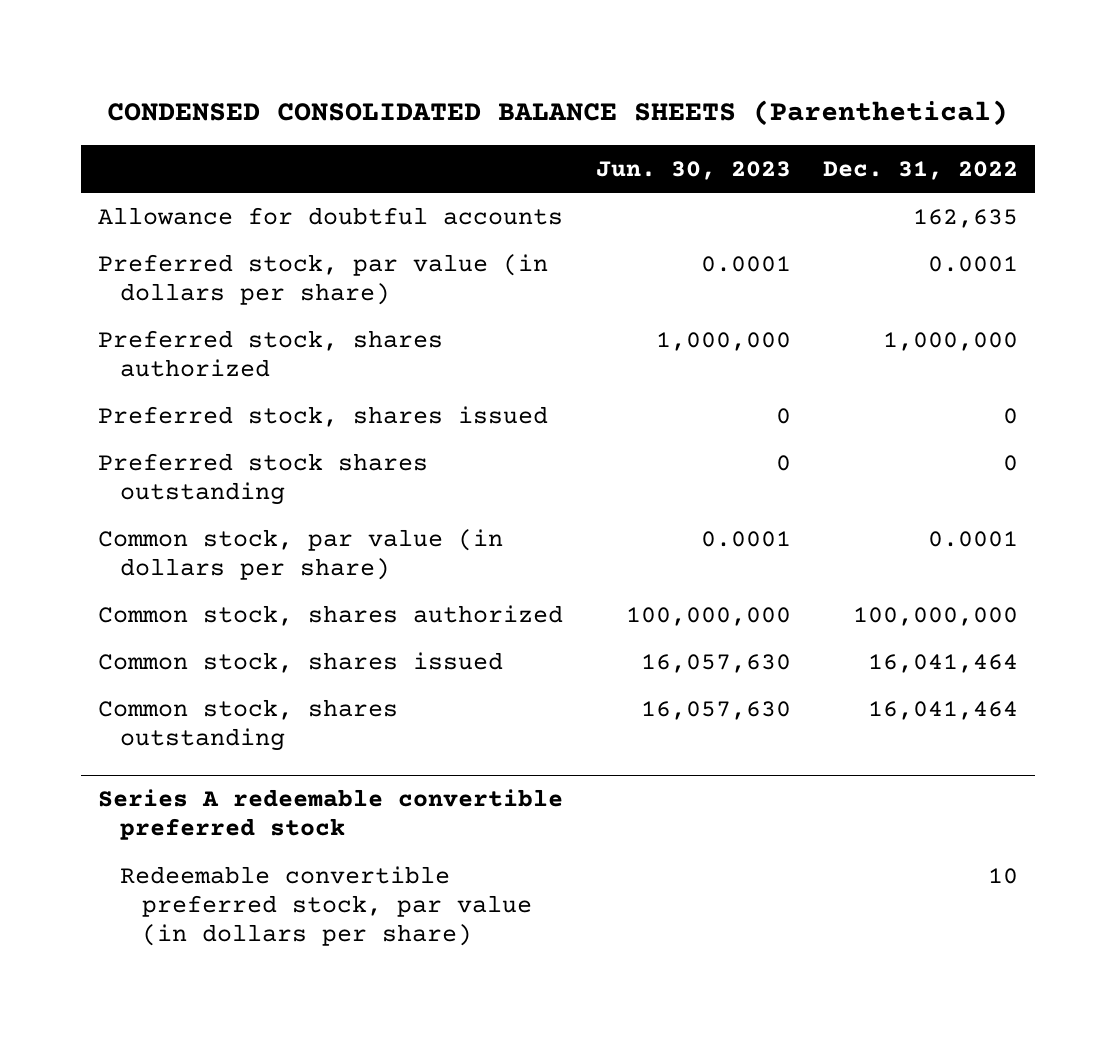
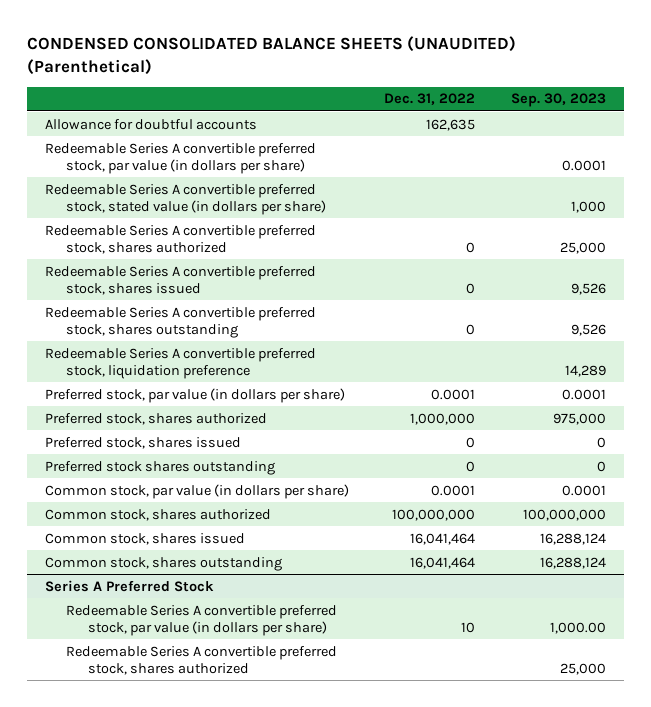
- CONDENSED CONSOLIDATED BALANCE SHEETS (Parenthetical)
+ CONDENSED CONSOLIDATED BALANCE SHEETS (UNAUDITED) (Parenthetical)
- | Jun. 30, 2023 | Dec. 31, 2022
+ | Dec. 31, 2022 | Sep. 30, 2023
+ Redeemable Series A convertible preferred stock, par value (in dollars per share) | | 0.0001
+ Redeemable Series A convertible preferred stock, stated value (in dollars per share) | | 1,000
+ Redeemable Series A convertible preferred stock, shares authorized | 0 | 25,000
+ Redeemable Series A convertible preferred stock, shares issued | 0 | 9,526
+ Redeemable Series A convertible preferred stock, shares outstanding | 0 | 9,526
+ Redeemable Series A convertible preferred stock, liquidation preference | | 14,289
- Series A redeemable convertible preferred stock
- Redeemable convertible preferred stock, par value (in dollars per share) | | 10
+ Series A Preferred Stock
+ Redeemable Series A convertible preferred stock, par value (in dollars per share) | 10 | 1,000.00
+ Redeemable Series A convertible preferred stock, shares authorized | | 25,000

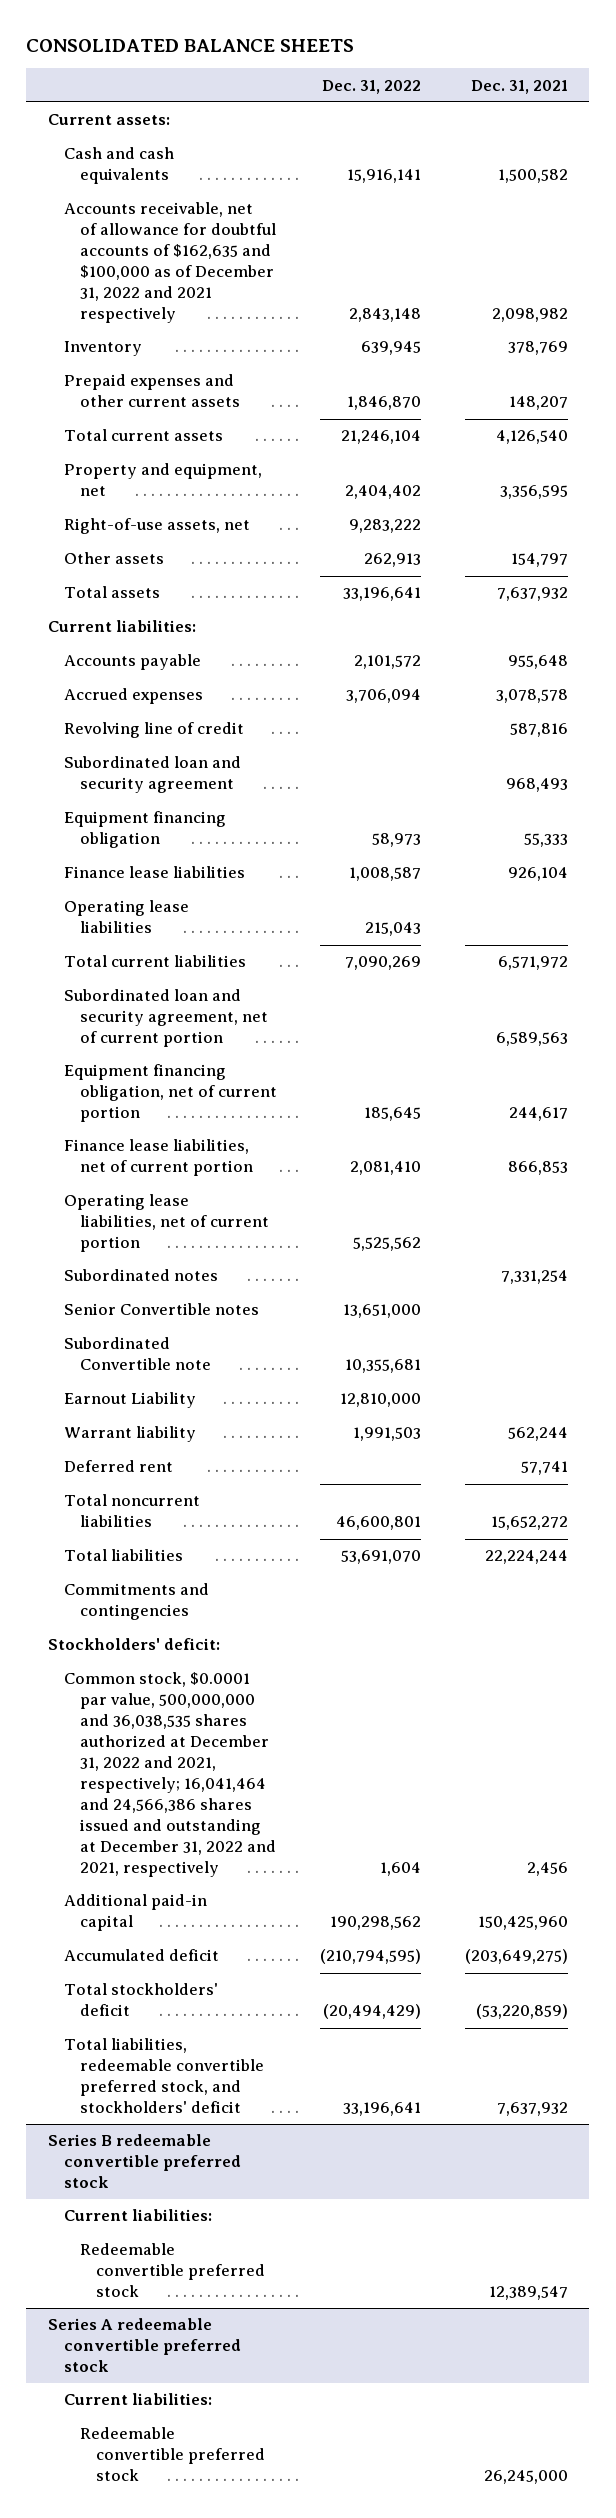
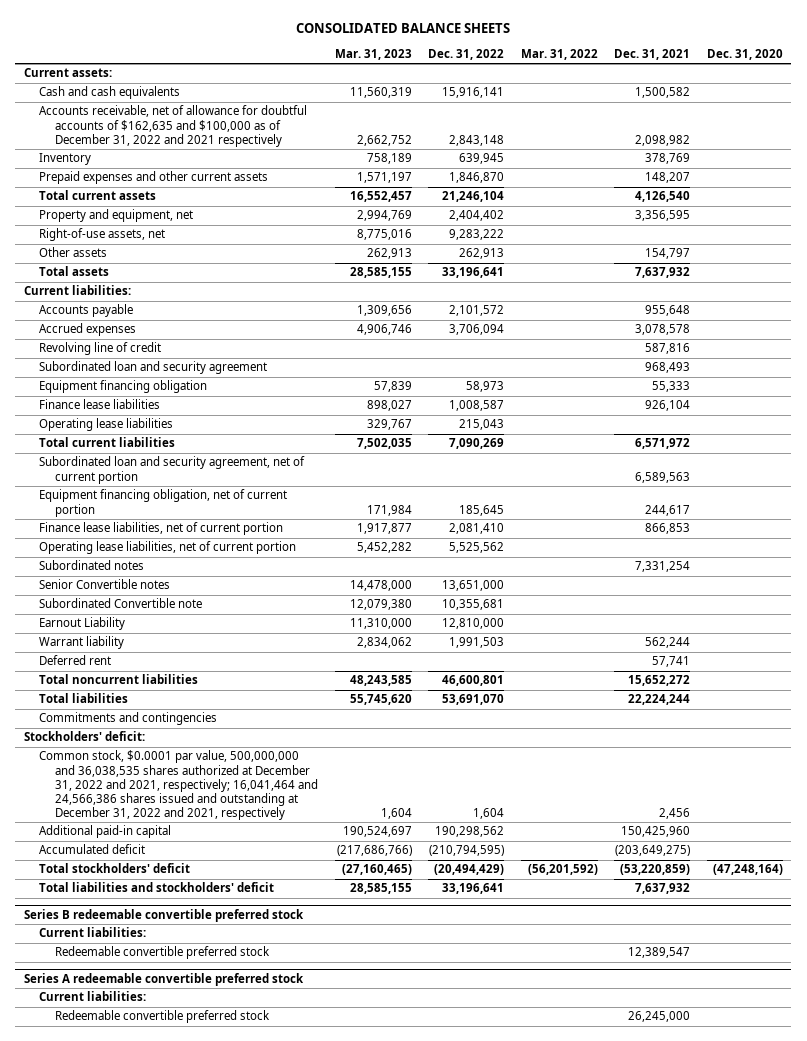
- | Dec. 31, 2022 | Dec. 31, 2021
+ | Mar. 31, 2023 | Dec. 31, 2022 | Mar. 31, 2022 | Dec. 31, 2021 | Dec. 31, 2020
- Total liabilities, redeemable convertible preferred stock, and stockholders' deficit | 33,196,641 | 7,637,932
+ Total liabilities and stockholders' deficit | 28,585,155 | 33,196,641 | | 7,637,932 |

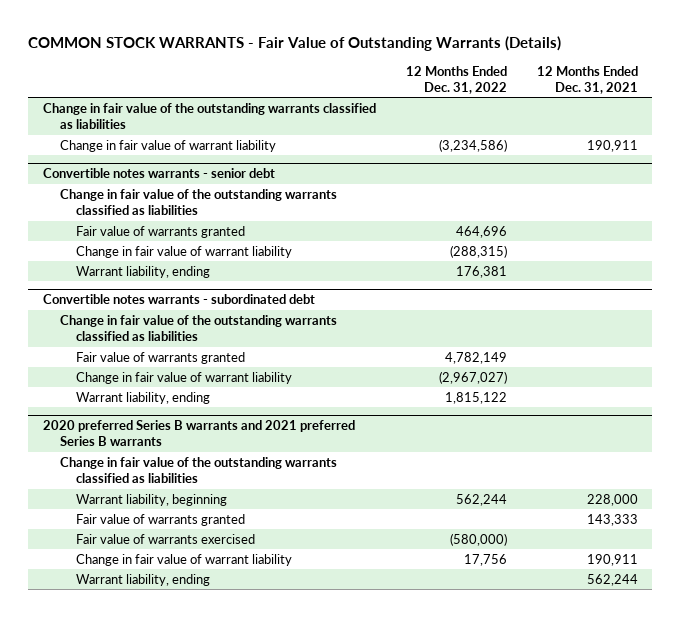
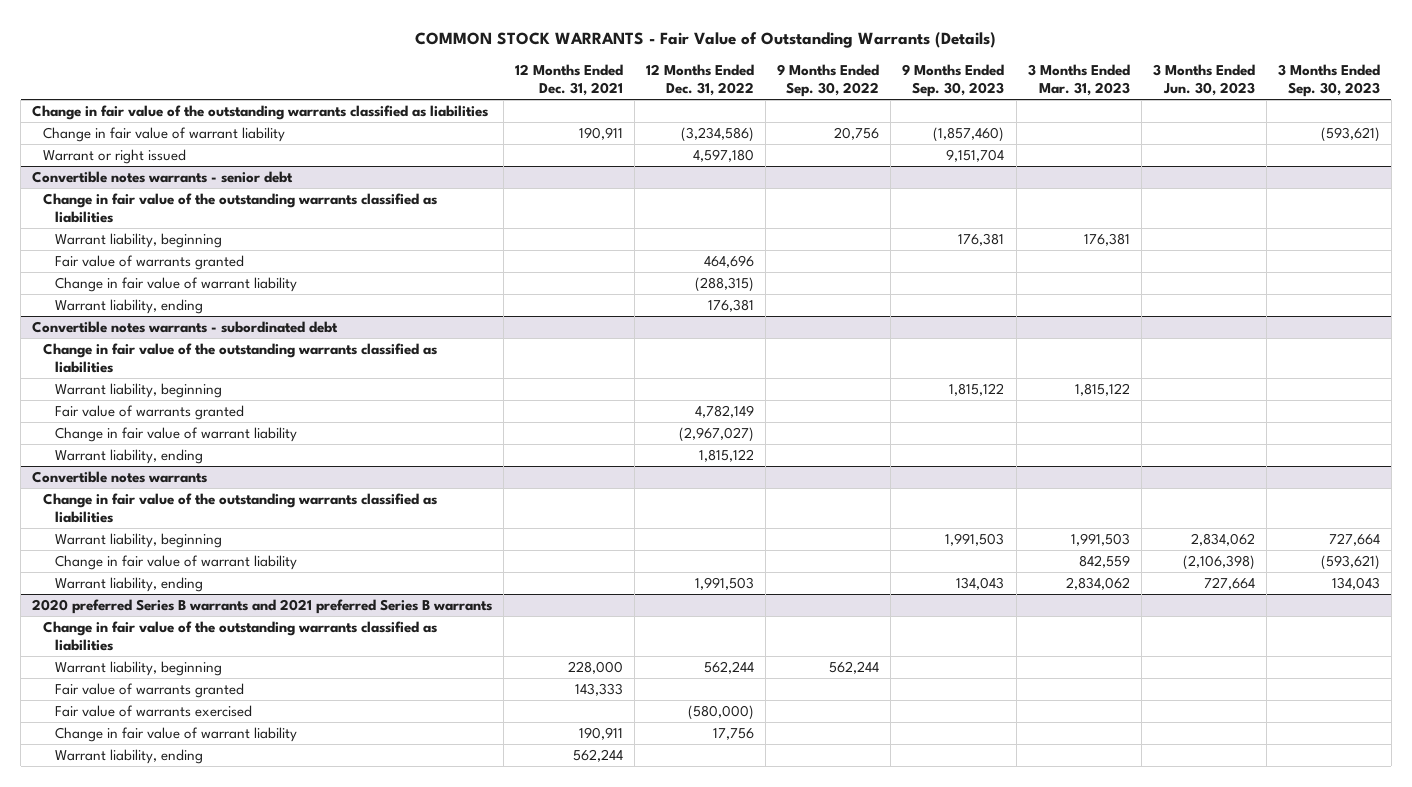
- | 12 Months Ended Dec. 31, 2022 | 12 Months Ended Dec. 31, 2021
+ | 12 Months Ended Dec. 31, 2021 | 12 Months Ended Dec. 31, 2022 | 9 Months Ended Sep. 30, 2022 | 9 Months Ended Sep. 30, 2023 | 3 Months Ended Mar. 31, 2023 | 3 Months Ended Jun. 30, 2023 | 3 Months Ended Sep. 30, 2023
+ Warrant or right issued | | 4,597,180 | | 9,151,704 | | |
@ Convertible notes warrants - senior debt
+ Warrant liability, beginning | | | | 176,381 | 176,381 | |
@ Convertible notes warrants - subordinated debt
+ Warrant liability, beginning | | | | 1,815,122 | 1,815,122 | |
+ Convertible notes warrants
+ Change in fair value of the outstanding warrants classified as liabilities
+ Warrant liability, beginning | | | | 1,991,503 | 1,991,503 | 2,834,062 | 727,664
+ Change in fair value of warrant liability | | | | | 842,559 | (2,106,398) | (593,621)
+ Warrant liability, ending | | 1,991,503 | | 134,043 | 2,834,062 | 727,664 | 134,043

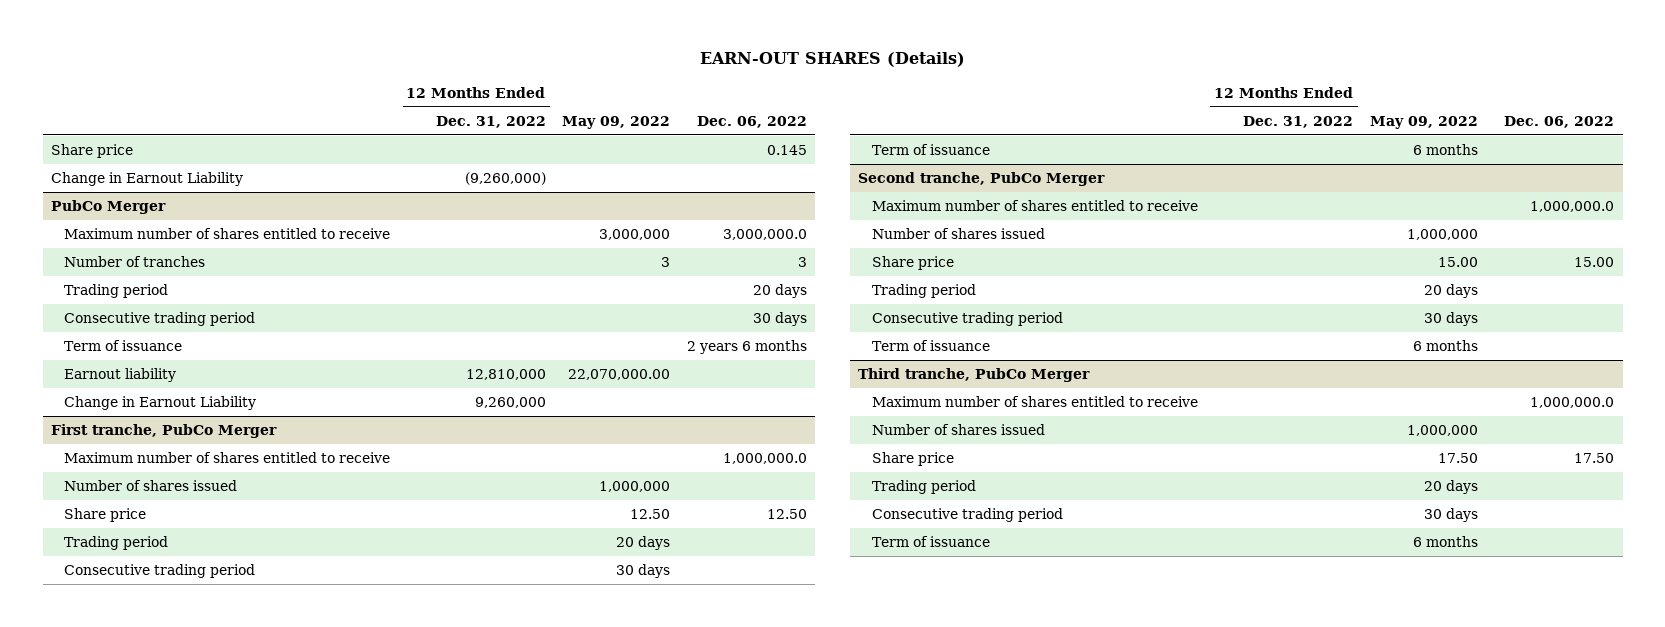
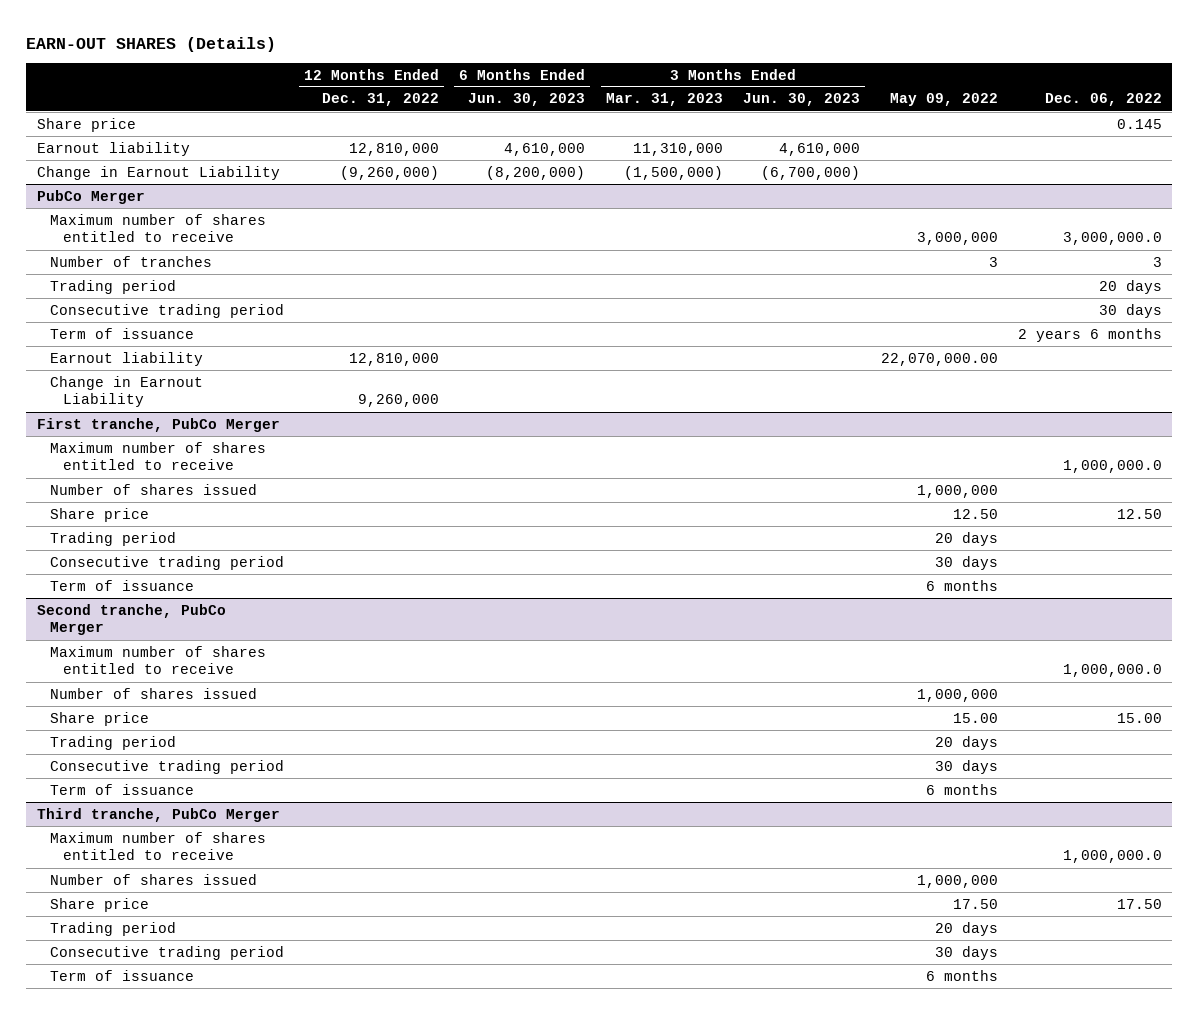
- | 12 Months Ended Dec. 31, 2022 | May 09, 2022 | Dec. 06, 2022
+ | 12 Months Ended Dec. 31, 2022 | 6 Months Ended Jun. 30, 2023 | 3 Months Ended Mar. 31, 2023 | 3 Months Ended Jun. 30, 2023 | May 09, 2022 | Dec. 06, 2022
+ Earnout liability | 12,810,000 | 4,610,000 | 11,310,000 | 4,610,000 | |

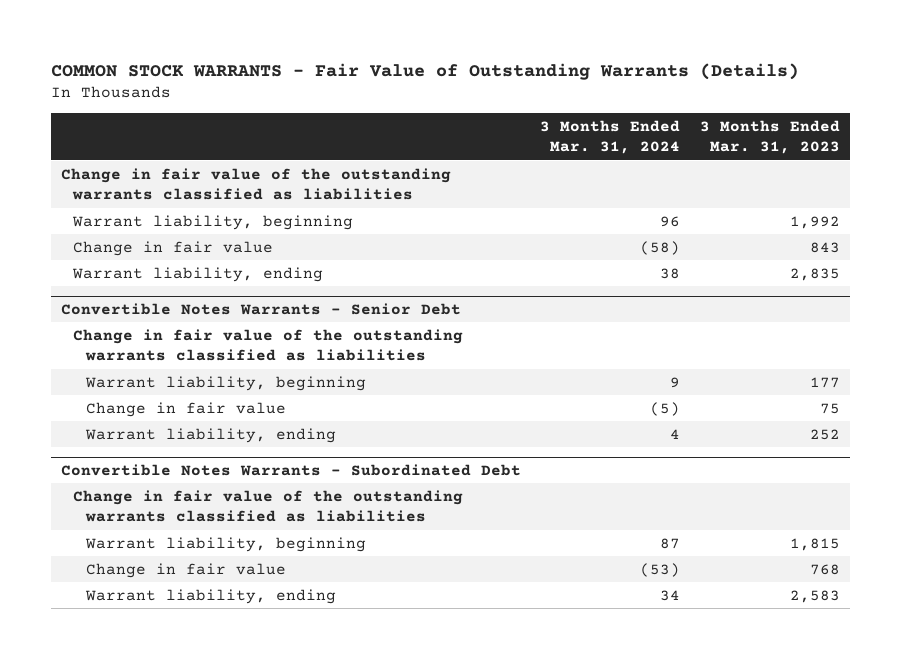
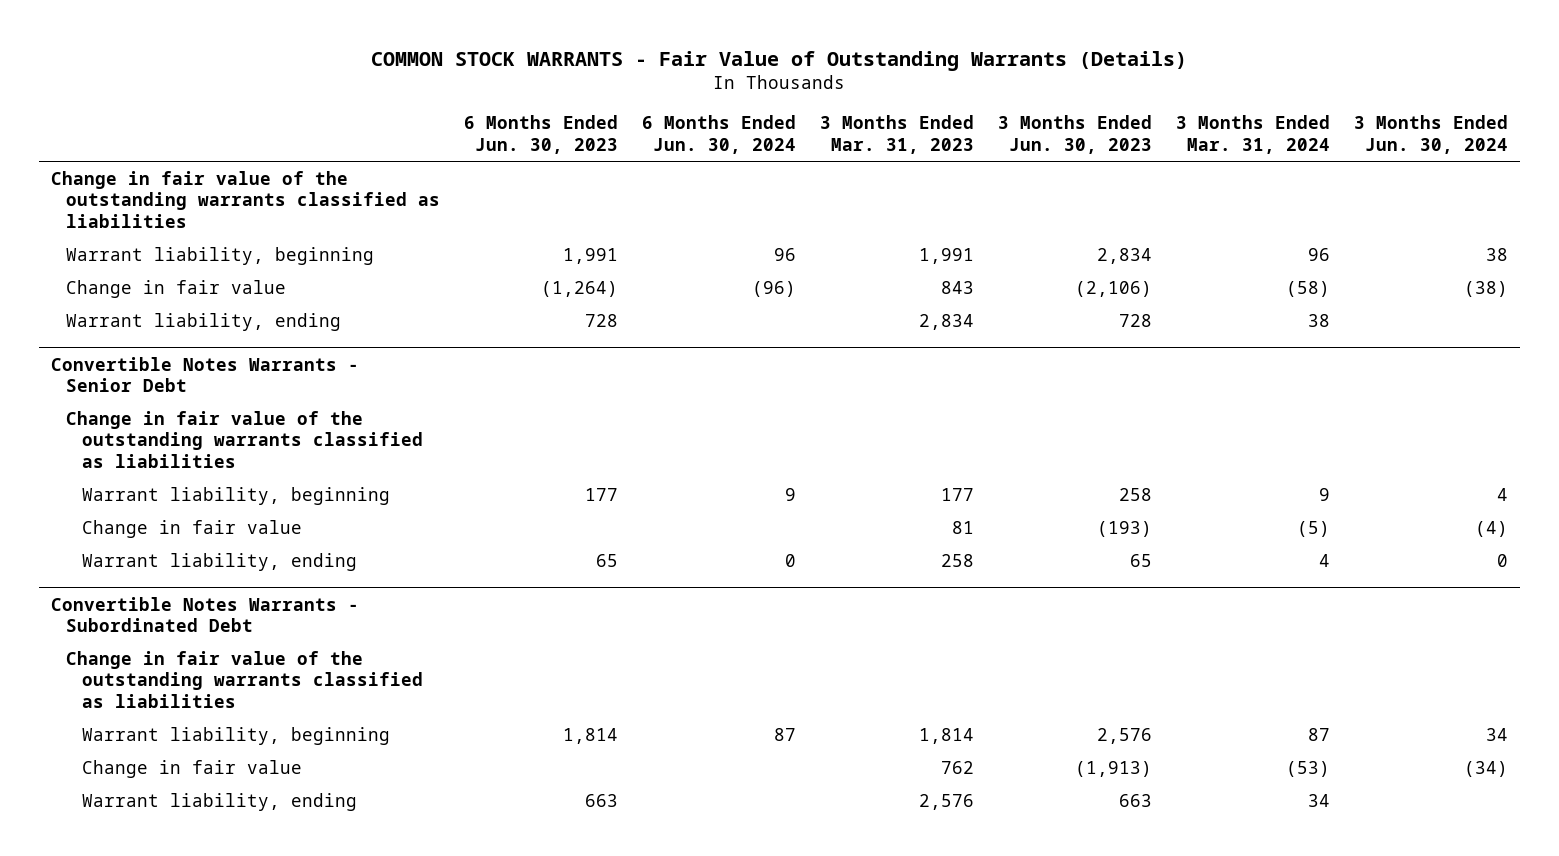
- | 3 Months Ended Mar. 31, 2024 | 3 Months Ended Mar. 31, 2023
+ | 6 Months Ended Jun. 30, 2023 | 6 Months Ended Jun. 30, 2024 | 3 Months Ended Mar. 31, 2023 | 3 Months Ended Jun. 30, 2023 | 3 Months Ended Mar. 31, 2024 | 3 Months Ended Jun. 30, 2024
- Warrant liability, beginning | 96 | 1,992
+ Warrant liability, beginning | 1,991 | 96 | 1,991 | 2,834 | 96 | 38
- Warrant liability, ending | 38 | 2,835
+ Warrant liability, ending | 728 | | 2,834 | 728 | 38 |
@ Convertible Notes Warrants - Senior Debt
- Change in fair value | (5) | 75
- Warrant liability, ending | 4 | 252
+ Change in fair value | | | 81 | (193) | (5) | (4)
+ Warrant liability, ending | 65 | 0 | 258 | 65 | 4 | 0
@ Convertible Notes Warrants - Subordinated Debt
- Warrant liability, beginning | 87 | 1,815
- Change in fair value | (53) | 768
- Warrant liability, ending | 34 | 2,583
+ Warrant liability, beginning | 1,814 | 87 | 1,814 | 2,576 | 87 | 34
+ Change in fair value | | | 762 | (1,913) | (53) | (34)
+ Warrant liability, ending | 663 | | 2,576 | 663 | 34 |

